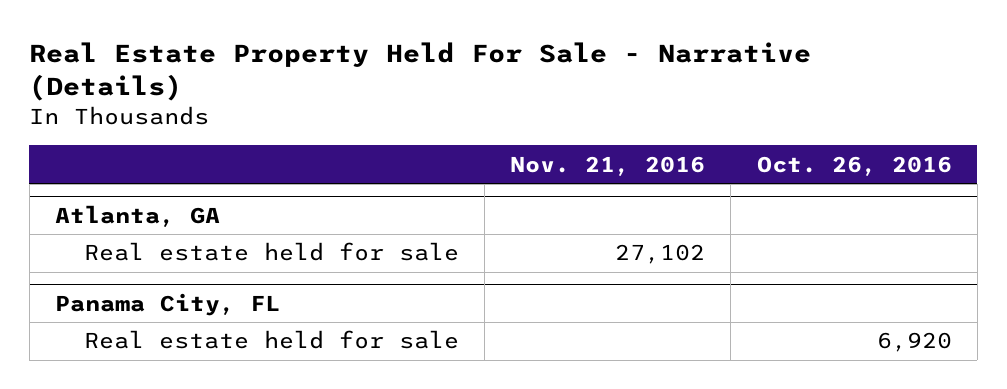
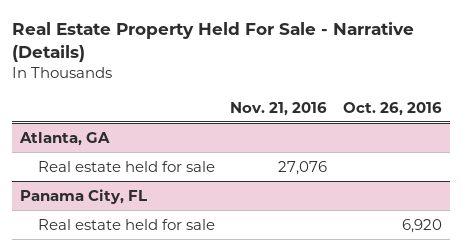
@ Atlanta, GA
- Real estate held for sale | 27,102 |
+ Real estate held for sale | 27,076 |

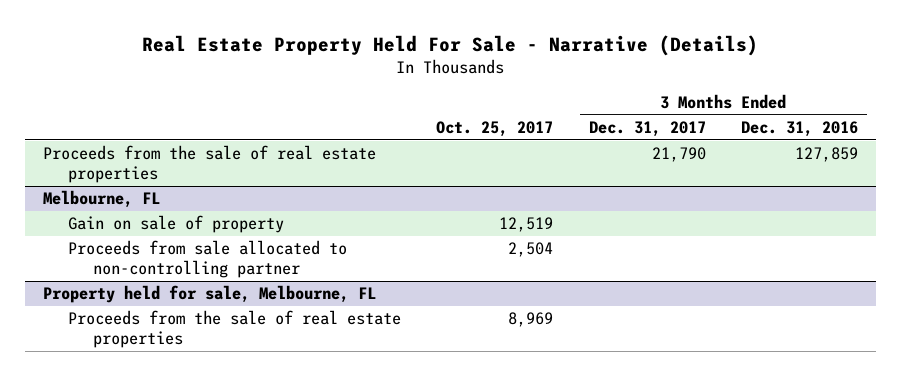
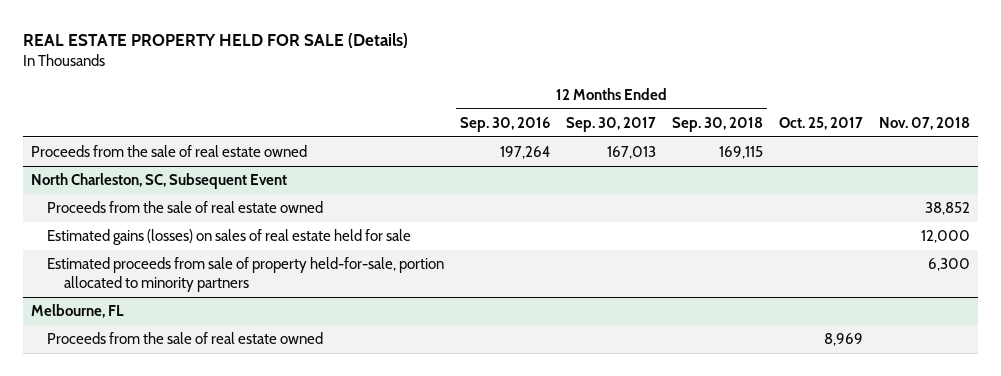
- Real Estate Property Held For Sale - Narrative (Details)
+ REAL ESTATE PROPERTY HELD FOR SALE (Details)
- | Oct. 25, 2017 | 3 Months Ended Dec. 31, 2017 | 3 Months Ended Dec. 31, 2016
+ | 12 Months Ended Sep. 30, 2016 | 12 Months Ended Sep. 30, 2017 | 12 Months Ended Sep. 30, 2018 | Oct. 25, 2017 | Nov. 07, 2018
- Proceeds from the sale of real estate properties | | 21,790 | 127,859
+ Proceeds from the sale of real estate owned | 197,264 | 167,013 | 169,115 | |
+ North Charleston, SC, Subsequent Event
+ Proceeds from the sale of real estate owned | | | | | 38,852
+ Estimated gains (losses) on sales of real estate held for sale | | | | | 12,000
+ Estimated proceeds from sale of property held-for-sale, portion allocated to minority partners | | | | | 6,300
@ Melbourne, FL
- Gain on sale of property | 12,519 | |
- Proceeds from sale allocated to non-controlling partner | 2,504 | |
- Property held for sale, Melbourne, FL
- Proceeds from the sale of real estate properties | 8,969 | |
@ Melbourne, FL
+ Proceeds from the sale of real estate owned | | | | 8,969 |

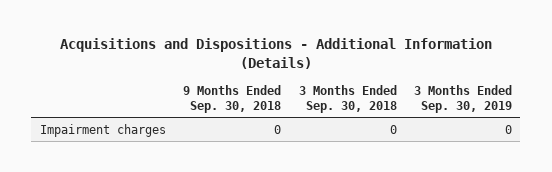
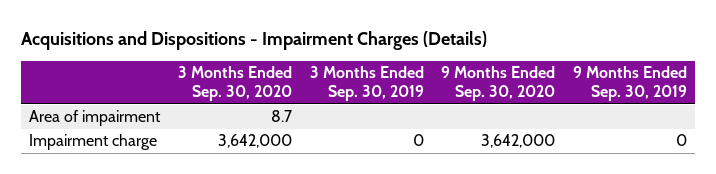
- Acquisitions and Dispositions - Additional Information (Details)
+ Acquisitions and Dispositions - Impairment Charges (Details)
- | 9 Months Ended Sep. 30, 2018 | 3 Months Ended Sep. 30, 2018 | 3 Months Ended Sep. 30, 2019
+ | 3 Months Ended Sep. 30, 2020 | 3 Months Ended Sep. 30, 2019 | 9 Months Ended Sep. 30, 2020 | 9 Months Ended Sep. 30, 2019
- Impairment charges | 0 | 0 | 0
+ Area of impairment | 8.7 | | |
+ Impairment charge | 3,642,000 | 0 | 3,642,000 | 0

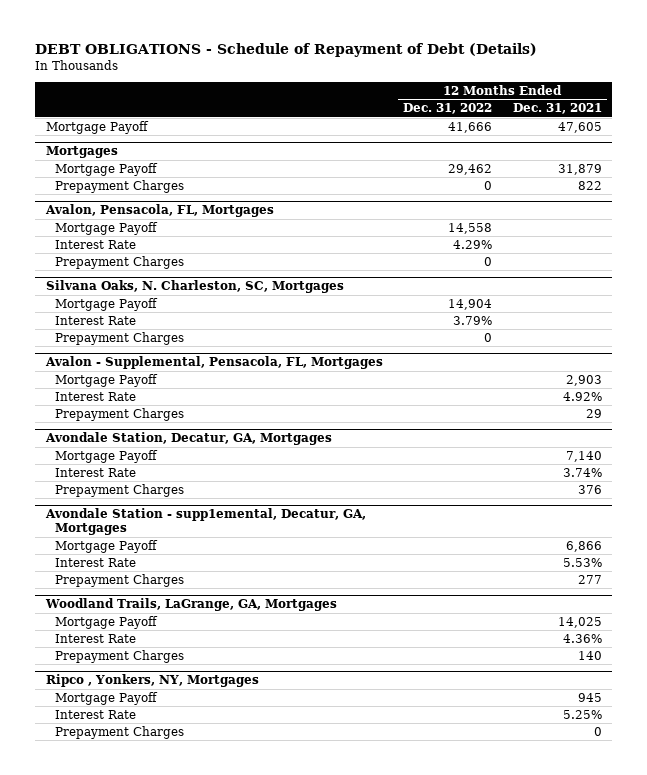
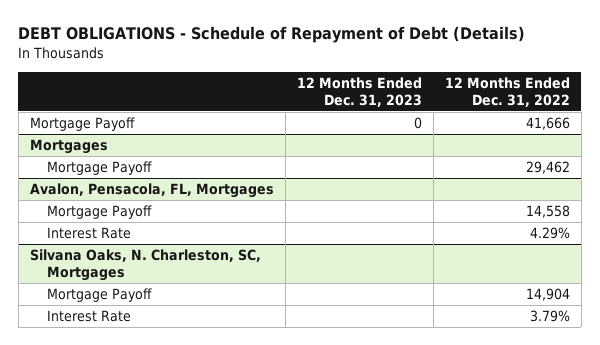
- | 12 Months Ended Dec. 31, 2022 | 12 Months Ended Dec. 31, 2021
+ | 12 Months Ended Dec. 31, 2023 | 12 Months Ended Dec. 31, 2022
@ Mortgages
- Prepayment Charges | 0 | 822
@ Avalon, Pensacola, FL, Mortgages
- Prepayment Charges | 0 |
@ Silvana Oaks, N. Charleston, SC, Mortgages
- Prepayment Charges | 0 |
- Avalon - Supplemental, Pensacola, FL, Mortgages
- Mortgage Payoff | | 2,903
- Interest Rate | | 4.92%
- Prepayment Charges | | 29
- Avondale Station, Decatur, GA, Mortgages
- Mortgage Payoff | | 7,140
- Interest Rate | | 3.74%
- Prepayment Charges | | 376
- Avondale Station - supp1emental, Decatur, GA, Mortgages
- Mortgage Payoff | | 6,866
- Interest Rate | | 5.53%
- Prepayment Charges | | 277
- Woodland Trails, LaGrange, GA, Mortgages
- Mortgage Payoff | | 14,025
- Interest Rate | | 4.36%
- Prepayment Charges | | 140
- Ripco , Yonkers, NY, Mortgages
- Mortgage Payoff | | 945
- Interest Rate | | 5.25%
- Prepayment Charges | | 0

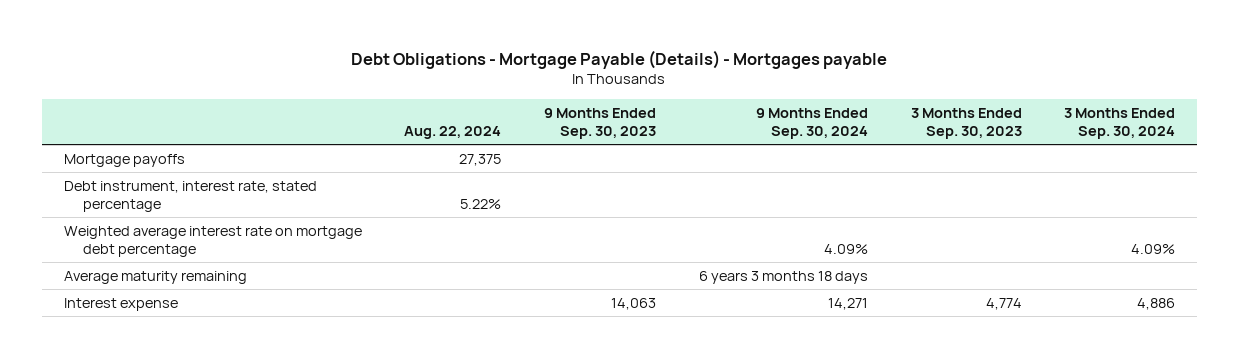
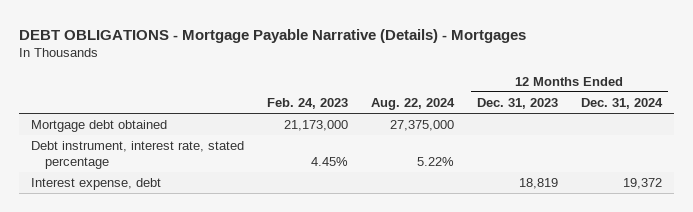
- Debt Obligations - Mortgage Payable (Details) - Mortgages payable
+ DEBT OBLIGATIONS - Mortgage Payable Narrative (Details) - Mortgages
- | Aug. 22, 2024 | 9 Months Ended Sep. 30, 2023 | 9 Months Ended Sep. 30, 2024 | 3 Months Ended Sep. 30, 2023 | 3 Months Ended Sep. 30, 2024
+ | Feb. 24, 2023 | Aug. 22, 2024 | 12 Months Ended Dec. 31, 2023 | 12 Months Ended Dec. 31, 2024
- Mortgage payoffs | 27,375 | | | |
+ Mortgage debt obtained | 21,173,000 | 27,375,000 | |
- Weighted average interest rate on mortgage debt percentage | | | 4.09% | | 4.09%
- Average maturity remaining | | | 6 years 3 months 18 days | |
- Interest expense | | 14,063 | 14,271 | 4,774 | 4,886
+ Interest expense, debt | | | 18,819 | 19,372

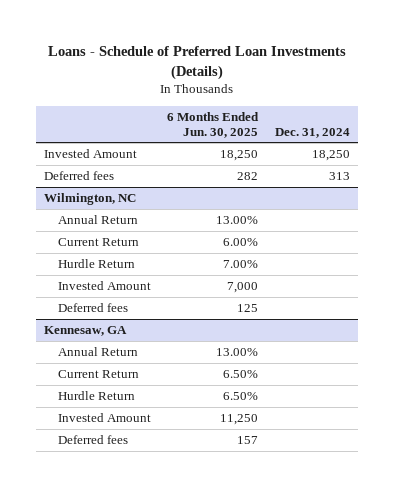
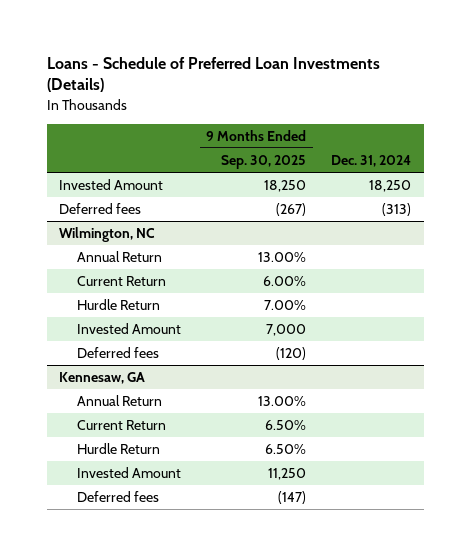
- | 6 Months Ended Jun. 30, 2025 | Dec. 31, 2024
+ | 9 Months Ended Sep. 30, 2025 | Dec. 31, 2024
- Deferred fees | 282 | 313
+ Deferred fees | (267) | (313)

